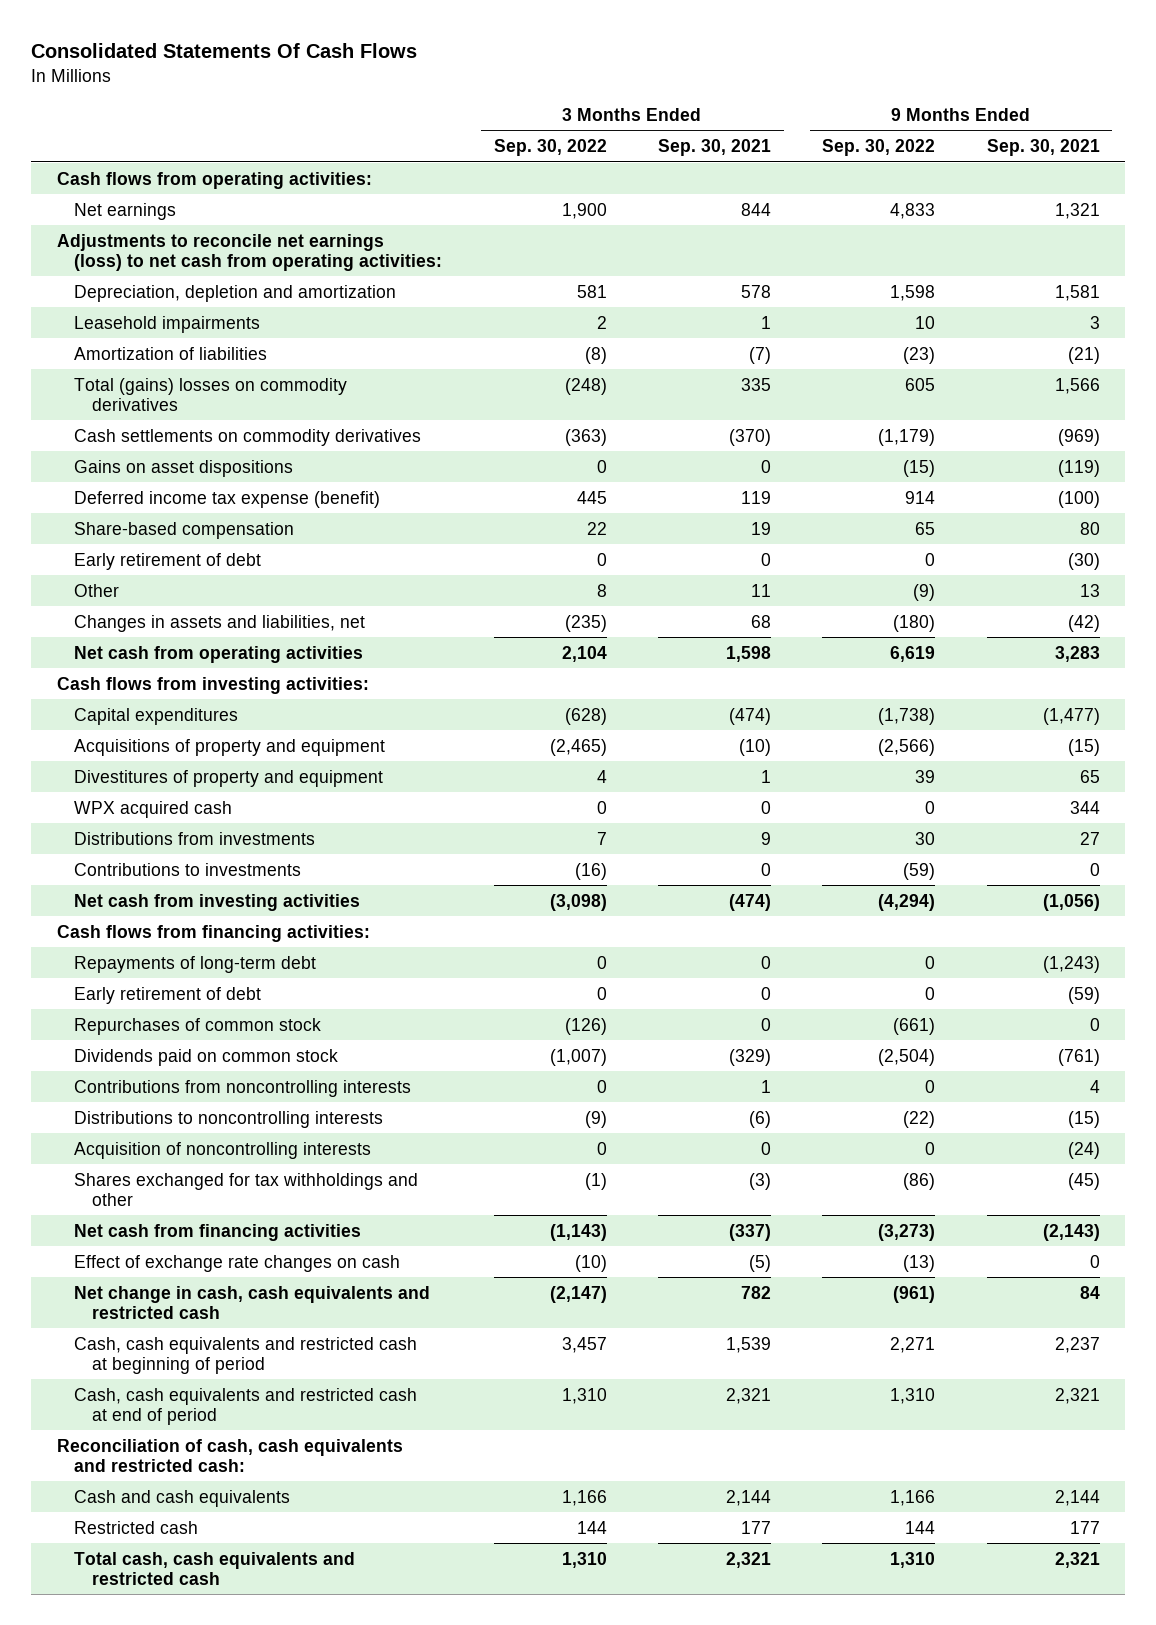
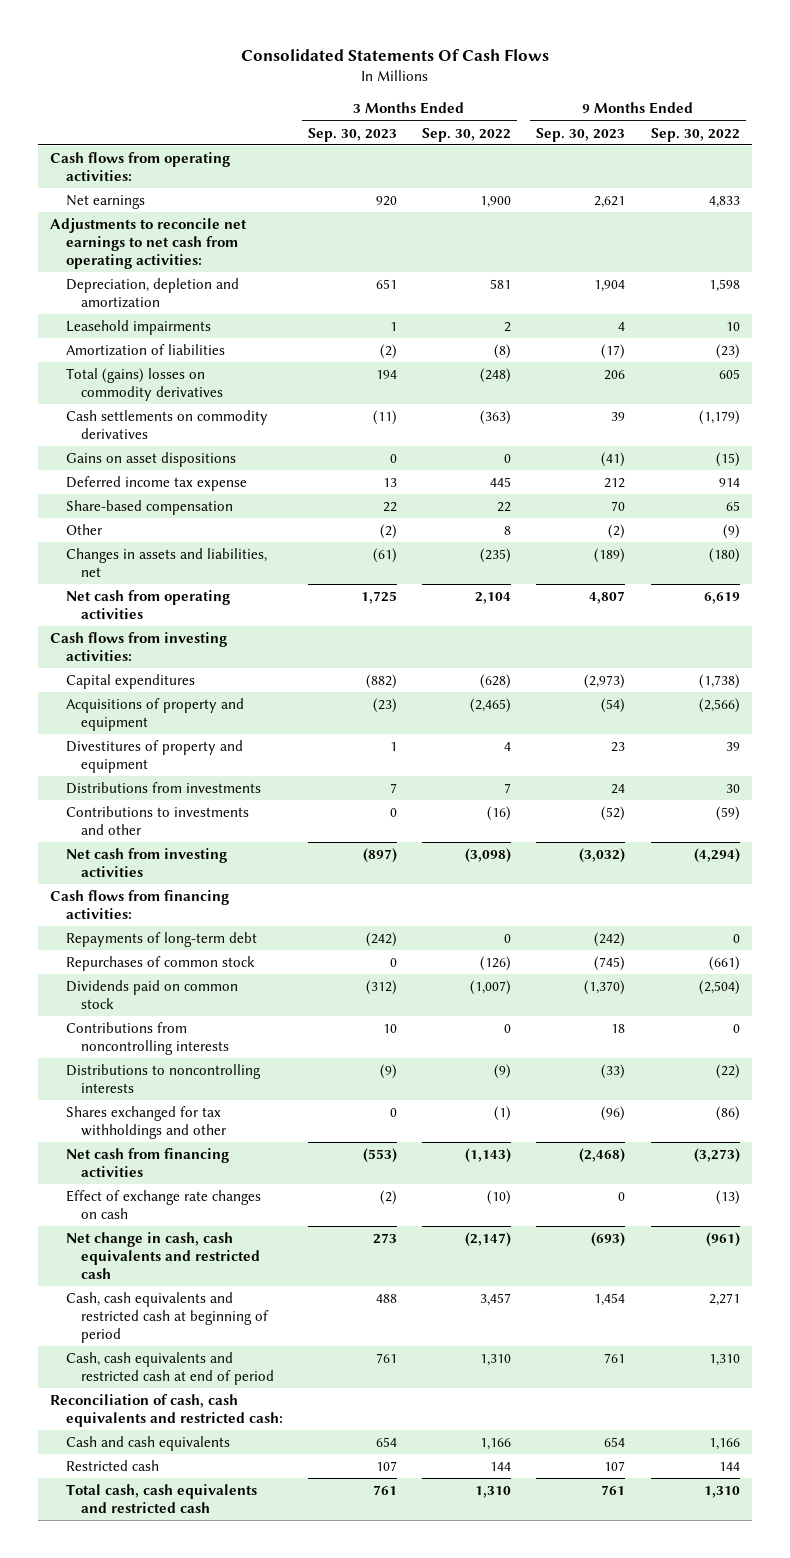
- | 3 Months Ended Sep. 30, 2022 | 3 Months Ended Sep. 30, 2021 | 9 Months Ended Sep. 30, 2022 | 9 Months Ended Sep. 30, 2021
+ | 3 Months Ended Sep. 30, 2023 | 3 Months Ended Sep. 30, 2022 | 9 Months Ended Sep. 30, 2023 | 9 Months Ended Sep. 30, 2022
- Adjustments to reconcile net earnings (loss) to net cash from operating activities:
+ Adjustments to reconcile net earnings to net cash from operating activities:
- Deferred income tax expense (benefit) | 445 | 119 | 914 | (100)
+ Deferred income tax expense | 13 | 445 | 212 | 914
- Early retirement of debt | 0 | 0 | 0 | (30)
- WPX acquired cash | 0 | 0 | 0 | 344
- Contributions to investments | (16) | 0 | (59) | 0
+ Contributions to investments and other | 0 | (16) | (52) | (59)
- Early retirement of debt | 0 | 0 | 0 | (59)
- Acquisition of noncontrolling interests | 0 | 0 | 0 | (24)

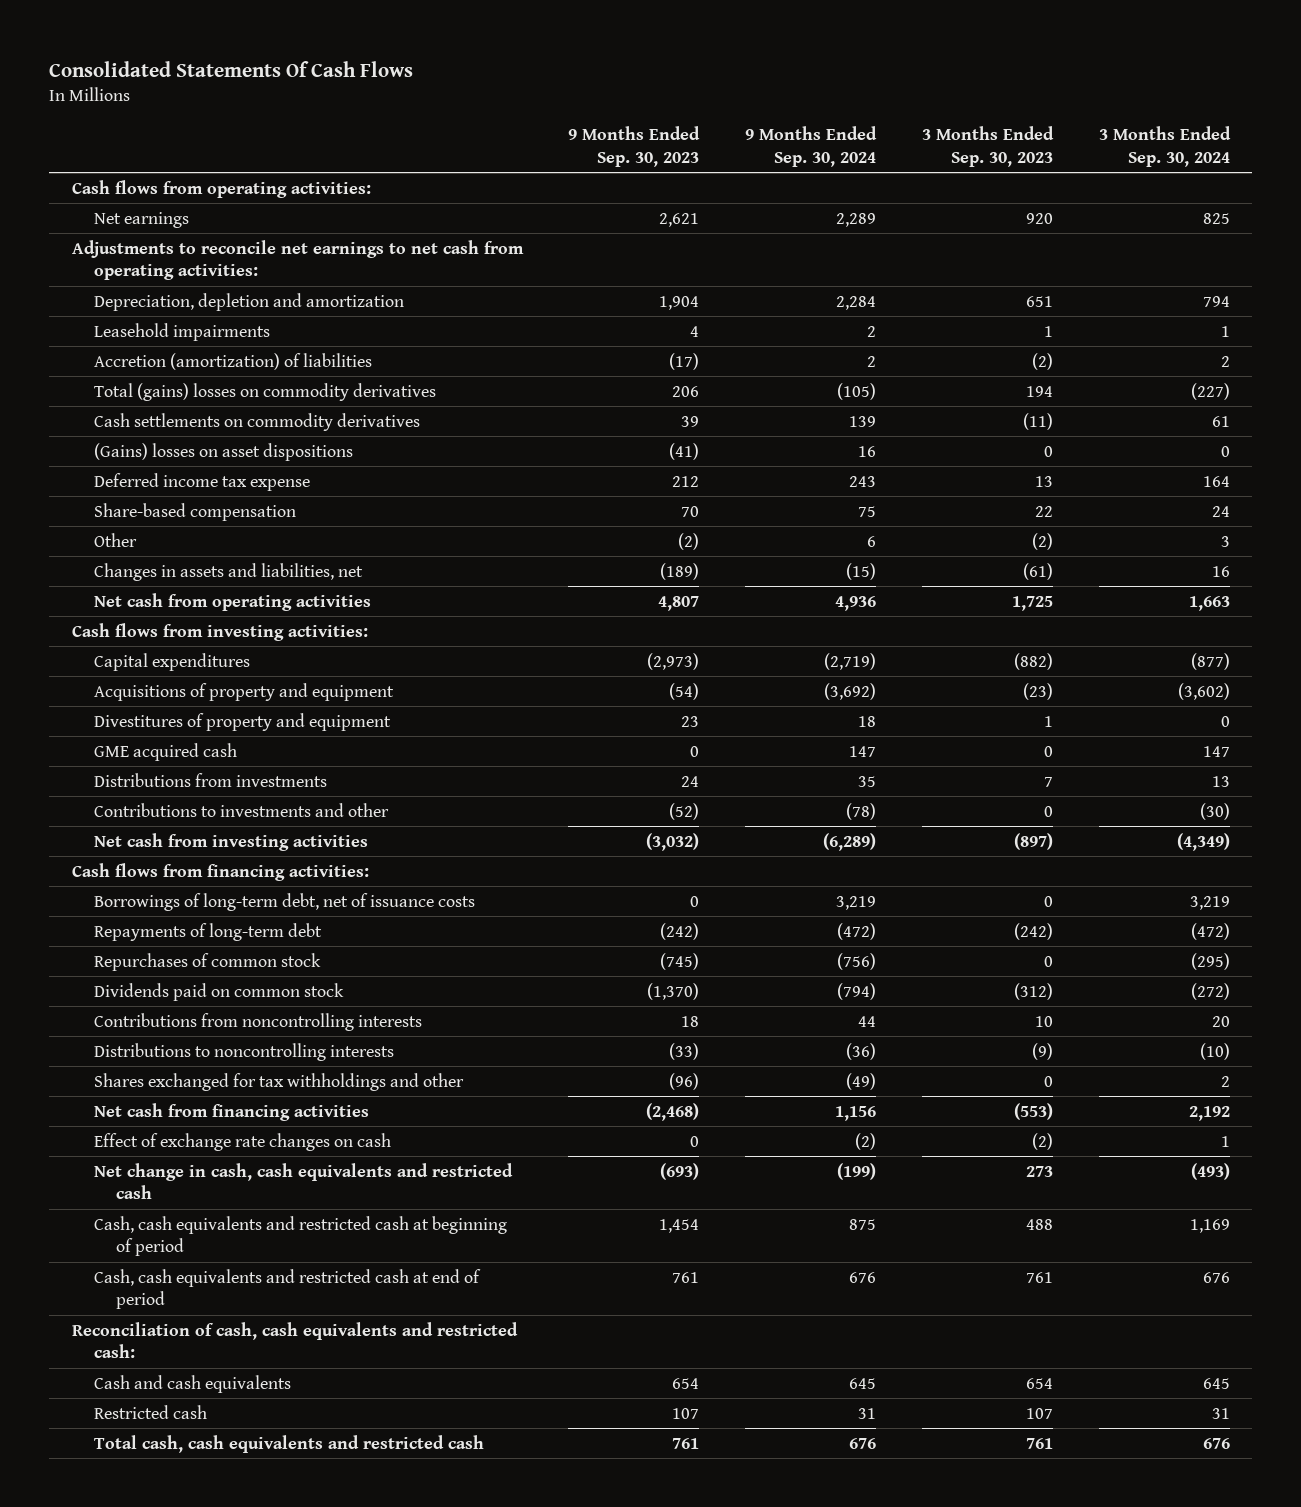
- | 3 Months Ended Sep. 30, 2023 | 3 Months Ended Sep. 30, 2022 | 9 Months Ended Sep. 30, 2023 | 9 Months Ended Sep. 30, 2022
+ | 9 Months Ended Sep. 30, 2023 | 9 Months Ended Sep. 30, 2024 | 3 Months Ended Sep. 30, 2023 | 3 Months Ended Sep. 30, 2024
- Amortization of liabilities | (2) | (8) | (17) | (23)
+ Accretion (amortization) of liabilities | (17) | 2 | (2) | 2
- Gains on asset dispositions | 0 | 0 | (41) | (15)
+ (Gains) losses on asset dispositions | (41) | 16 | 0 | 0
+ GME acquired cash | 0 | 147 | 0 | 147
+ Borrowings of long-term debt, net of issuance costs | 0 | 3,219 | 0 | 3,219

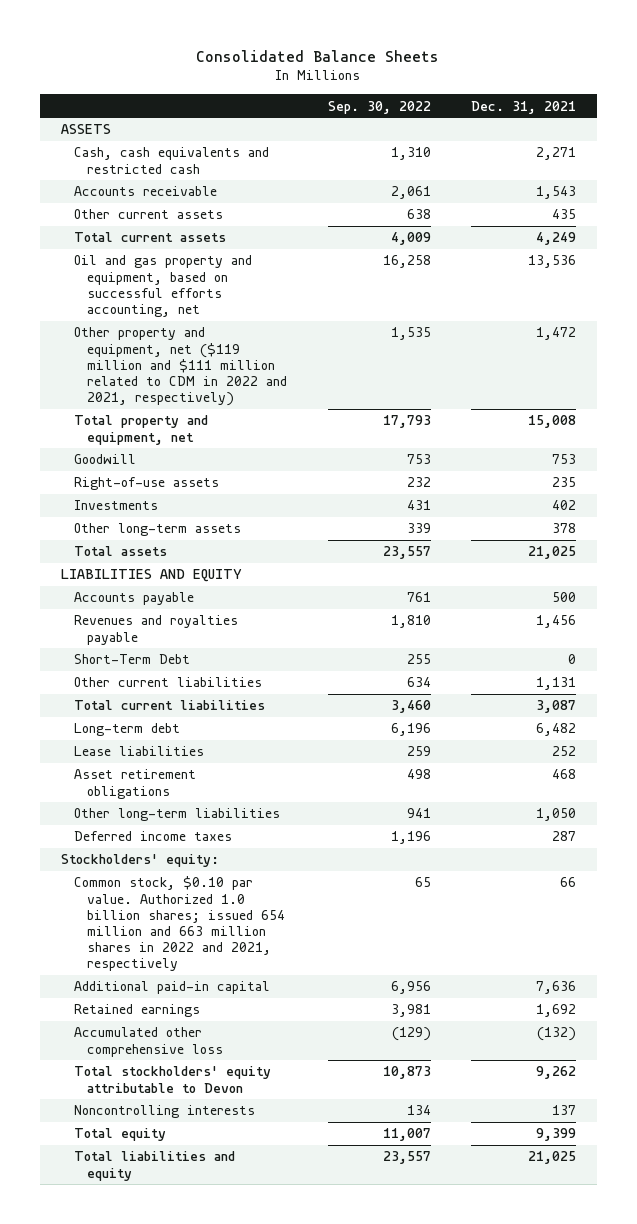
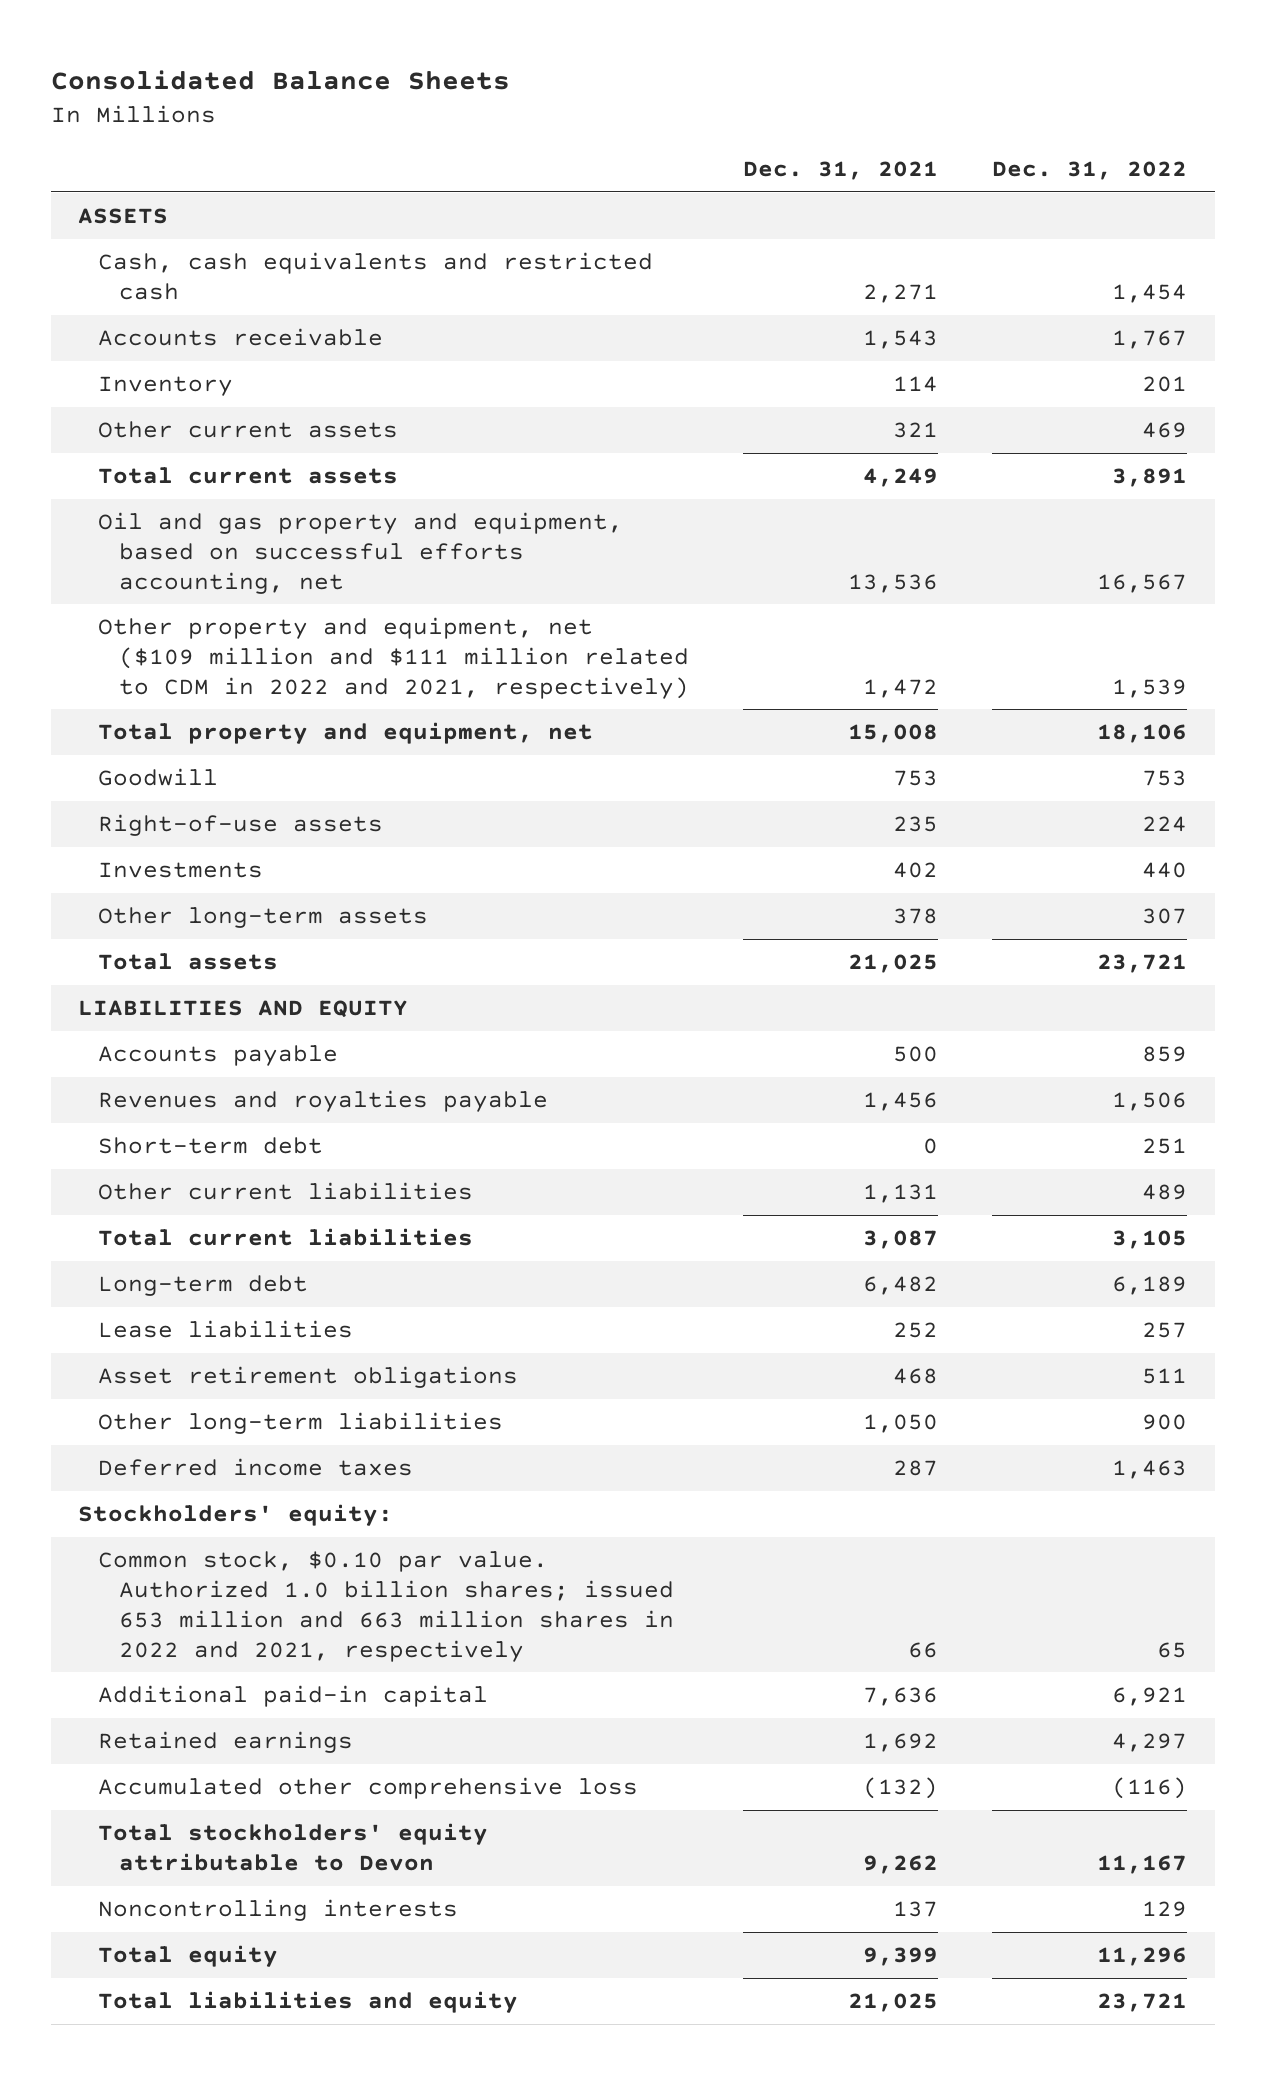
- | Sep. 30, 2022 | Dec. 31, 2021
+ | Dec. 31, 2021 | Dec. 31, 2022
- Other current assets | 638 | 435
+ Inventory | 114 | 201
+ Other current assets | 321 | 469
- Other property and equipment, net ($119 million and $111 million related to CDM in 2022 and 2021, respectively) | 1,535 | 1,472
+ Other property and equipment, net ($109 million and $111 million related to CDM in 2022 and 2021, respectively) | 1,472 | 1,539
- Short-Term Debt | 255 | 0
+ Short-term debt | 0 | 251
- Common stock, $0.10 par value. Authorized 1.0 billion shares; issued 654 million and 663 million shares in 2022 and 2021, respectively | 65 | 66
+ Common stock, $0.10 par value. Authorized 1.0 billion shares; issued 653 million and 663 million shares in 2022 and 2021, respectively | 66 | 65

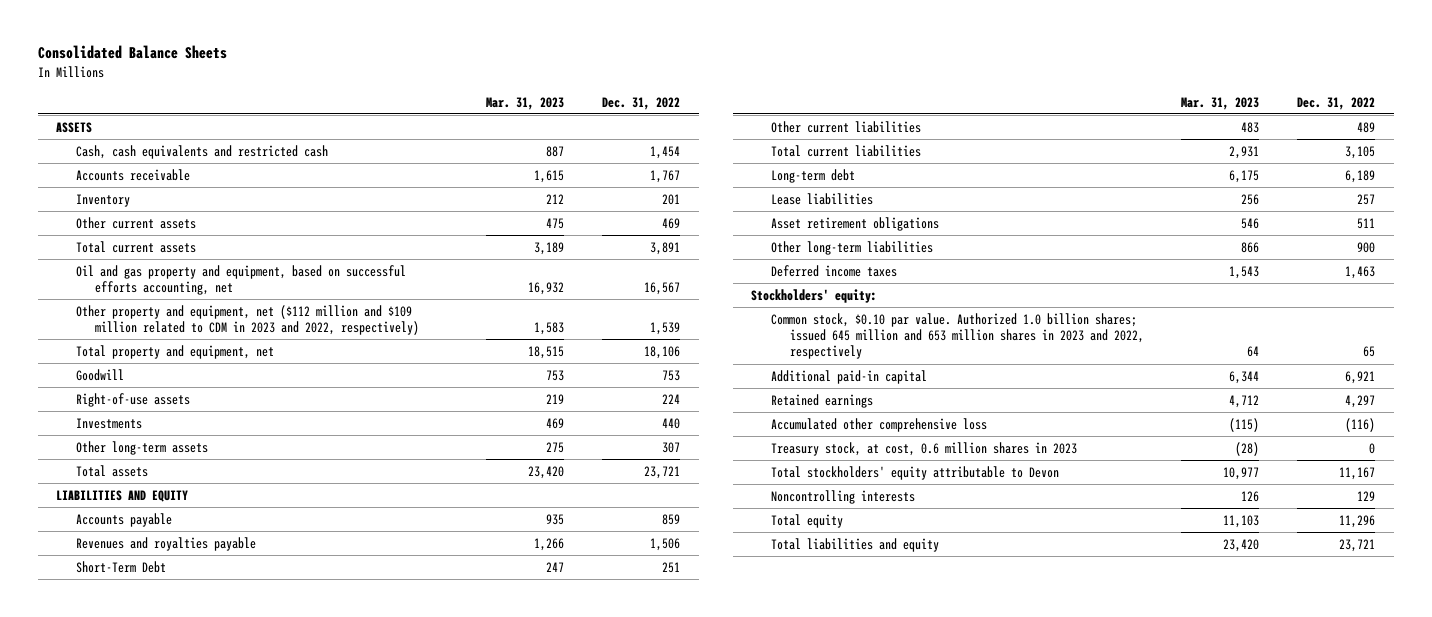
- | Dec. 31, 2021 | Dec. 31, 2022
+ | Mar. 31, 2023 | Dec. 31, 2022
- Other property and equipment, net ($109 million and $111 million related to CDM in 2022 and 2021, respectively) | 1,472 | 1,539
+ Other property and equipment, net ($112 million and $109 million related to CDM in 2023 and 2022, respectively) | 1,583 | 1,539
- Short-term debt | 0 | 251
+ Short-Term Debt | 247 | 251
- Common stock, $0.10 par value. Authorized 1.0 billion shares; issued 653 million and 663 million shares in 2022 and 2021, respectively | 66 | 65
+ Common stock, $0.10 par value. Authorized 1.0 billion shares; issued 645 million and 653 million shares in 2023 and 2022, respectively | 64 | 65
+ Treasury stock, at cost, 0.6 million shares in 2023 | (28) | 0

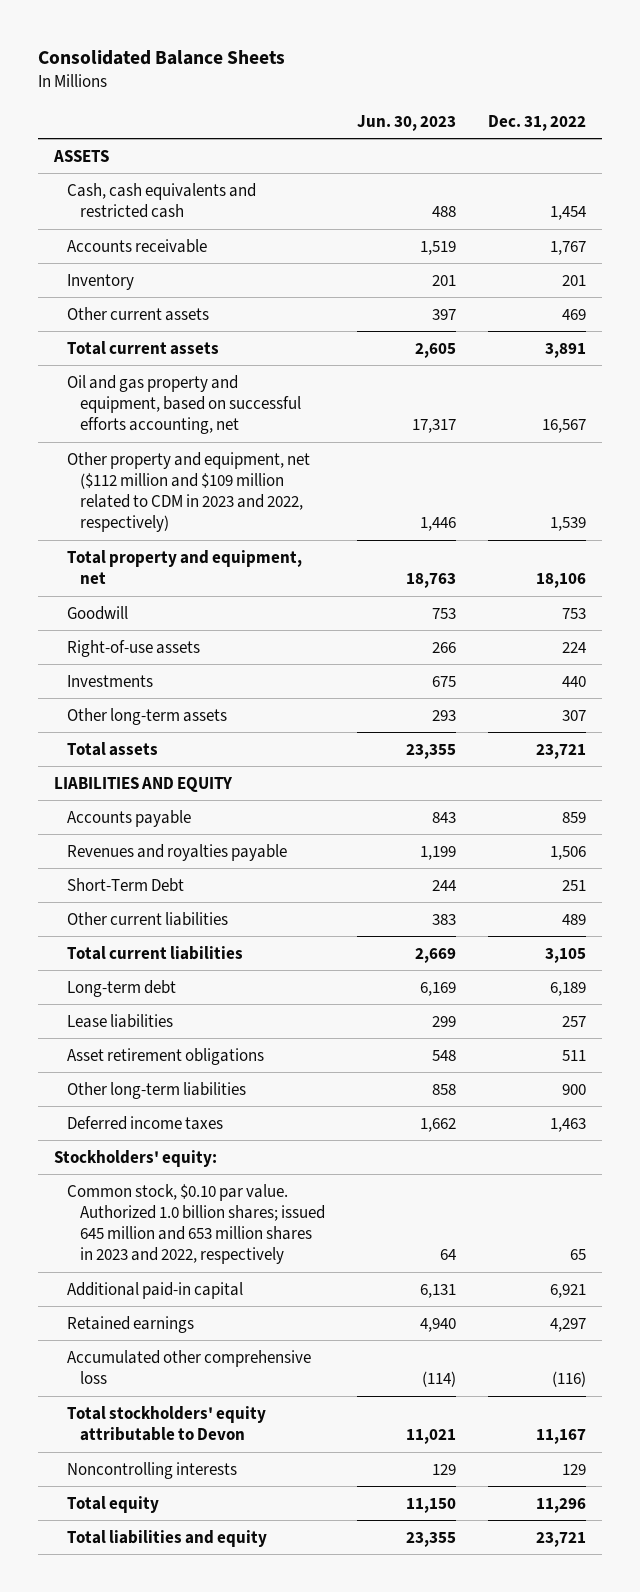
- | Mar. 31, 2023 | Dec. 31, 2022
+ | Jun. 30, 2023 | Dec. 31, 2022
- Treasury stock, at cost, 0.6 million shares in 2023 | (28) | 0

